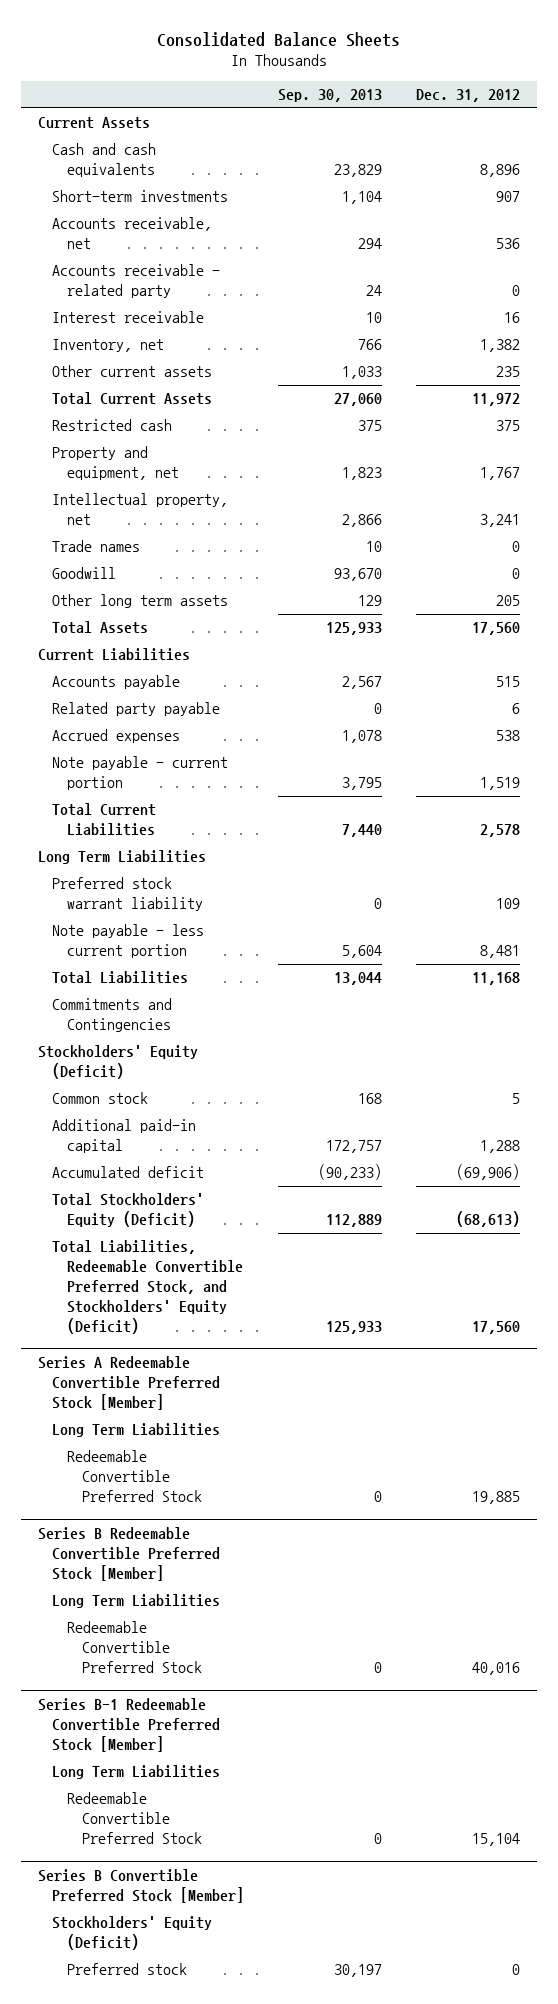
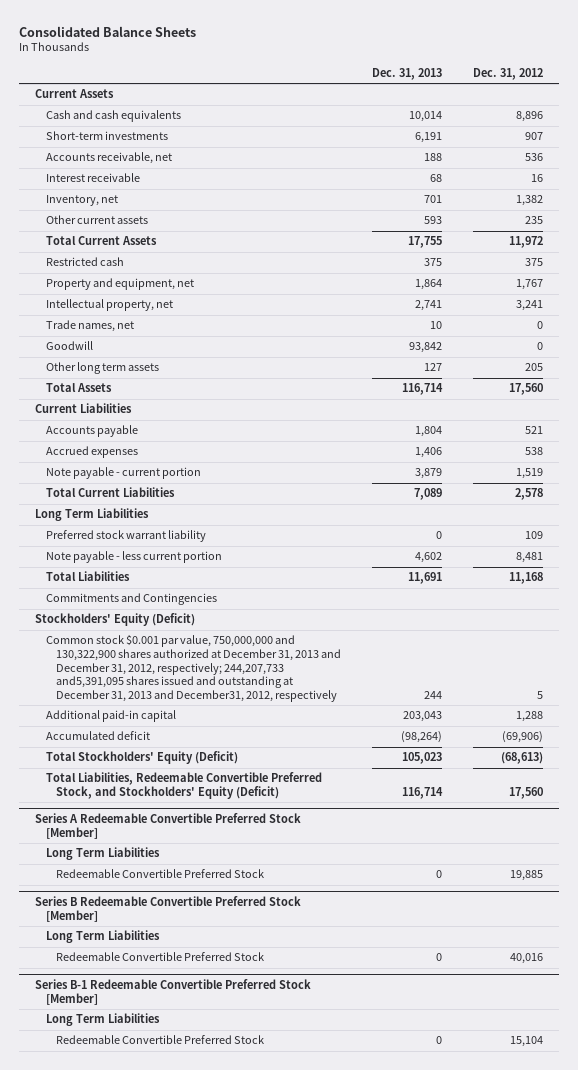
- | Sep. 30, 2013 | Dec. 31, 2012
+ | Dec. 31, 2013 | Dec. 31, 2012
- Accounts receivable - related party | 24 | 0
- Trade names | 10 | 0
+ Trade names, net | 10 | 0
- Accounts payable | 2,567 | 515
- Related party payable | 0 | 6
+ Accounts payable | 1,804 | 521
- Common stock | 168 | 5
+ Common stock $0.001 par value, 750,000,000 and 130,322,900 shares authorized at December 31, 2013 and December 31, 2012, respectively; 244,207,733 and5,391,095 shares issued and outstanding at December 31, 2013 and December31, 2012, respectively | 244 | 5
- Series B Convertible Preferred Stock [Member]
- Stockholders' Equity (Deficit)
- Preferred stock | 30,197 | 0

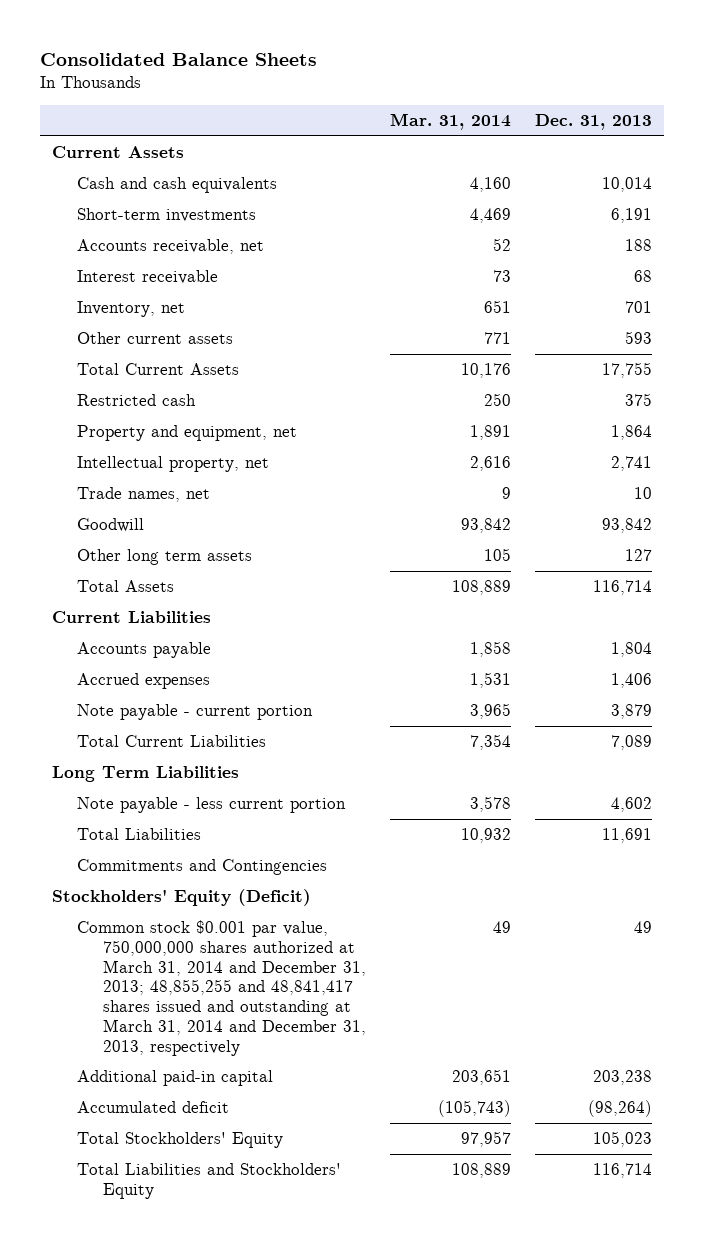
- | Dec. 31, 2013 | Dec. 31, 2012
+ | Mar. 31, 2014 | Dec. 31, 2013
- Preferred stock warrant liability | 0 | 109
- Common stock $0.001 par value, 750,000,000 and 130,322,900 shares authorized at December 31, 2013 and December 31, 2012, respectively; 244,207,733 and5,391,095 shares issued and outstanding at December 31, 2013 and December31, 2012, respectively | 244 | 5
- Additional paid-in capital | 203,043 | 1,288
+ Common stock $0.001 par value, 750,000,000 shares authorized at March 31, 2014 and December 31, 2013; 48,855,255 and 48,841,417 shares issued and outstanding at March 31, 2014 and December 31, 2013, respectively | 49 | 49
+ Additional paid-in capital | 203,651 | 203,238
- Total Stockholders' Equity (Deficit) | 105,023 | (68,613)
- Total Liabilities, Redeemable Convertible Preferred Stock, and Stockholders' Equity (Deficit) | 116,714 | 17,560
- Series A Redeemable Convertible Preferred Stock [Member]
- Long Term Liabilities
- Redeemable Convertible Preferred Stock | 0 | 19,885
- Series B Redeemable Convertible Preferred Stock [Member]
- Long Term Liabilities
- Redeemable Convertible Preferred Stock | 0 | 40,016
- Series B-1 Redeemable Convertible Preferred Stock [Member]
- Long Term Liabilities
- Redeemable Convertible Preferred Stock | 0 | 15,104
+ Total Stockholders' Equity | 97,957 | 105,023
+ Total Liabilities and Stockholders' Equity | 108,889 | 116,714

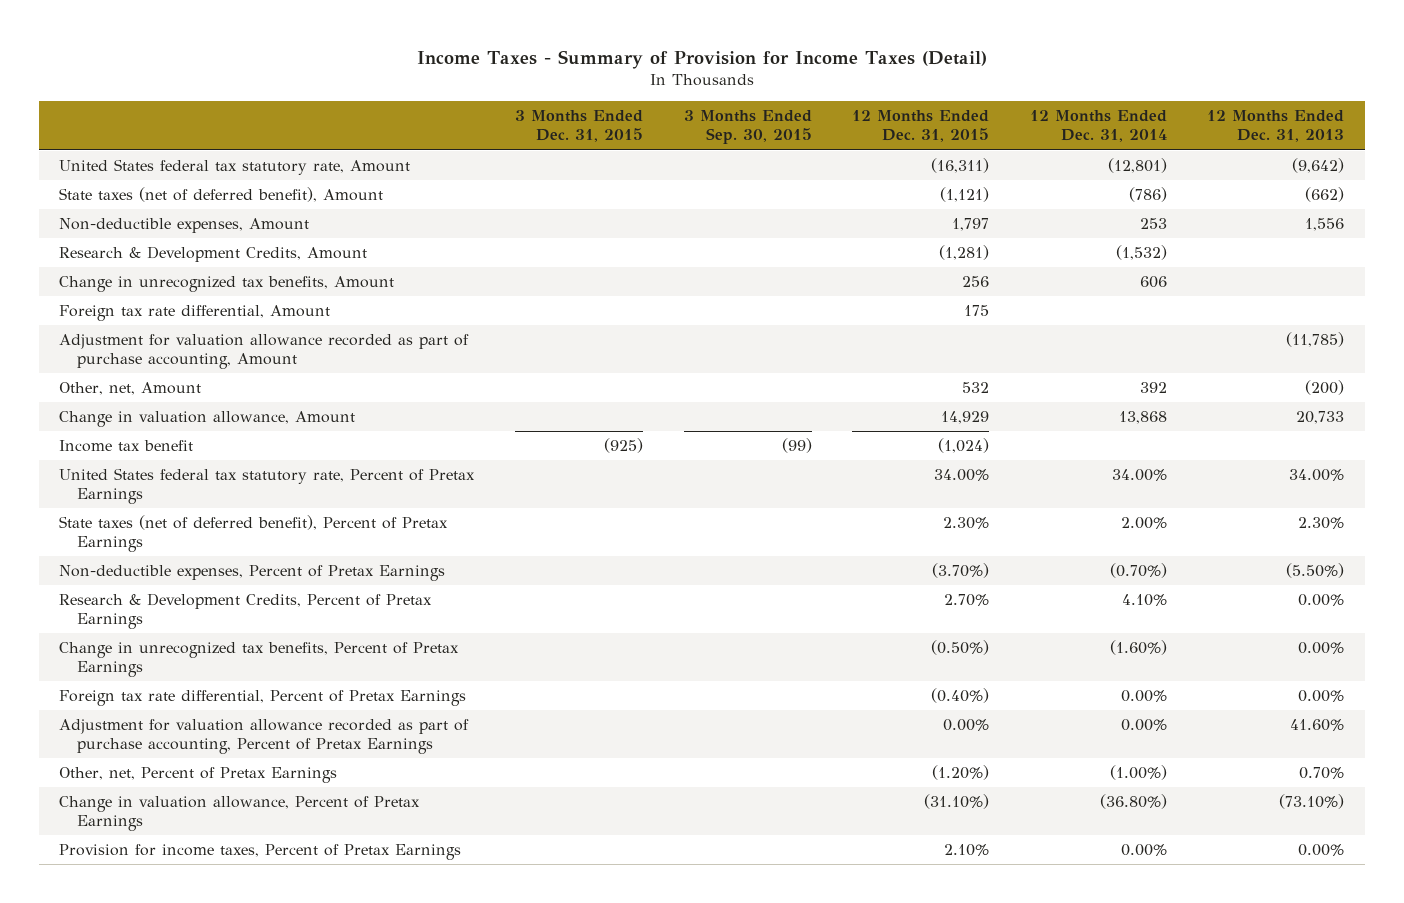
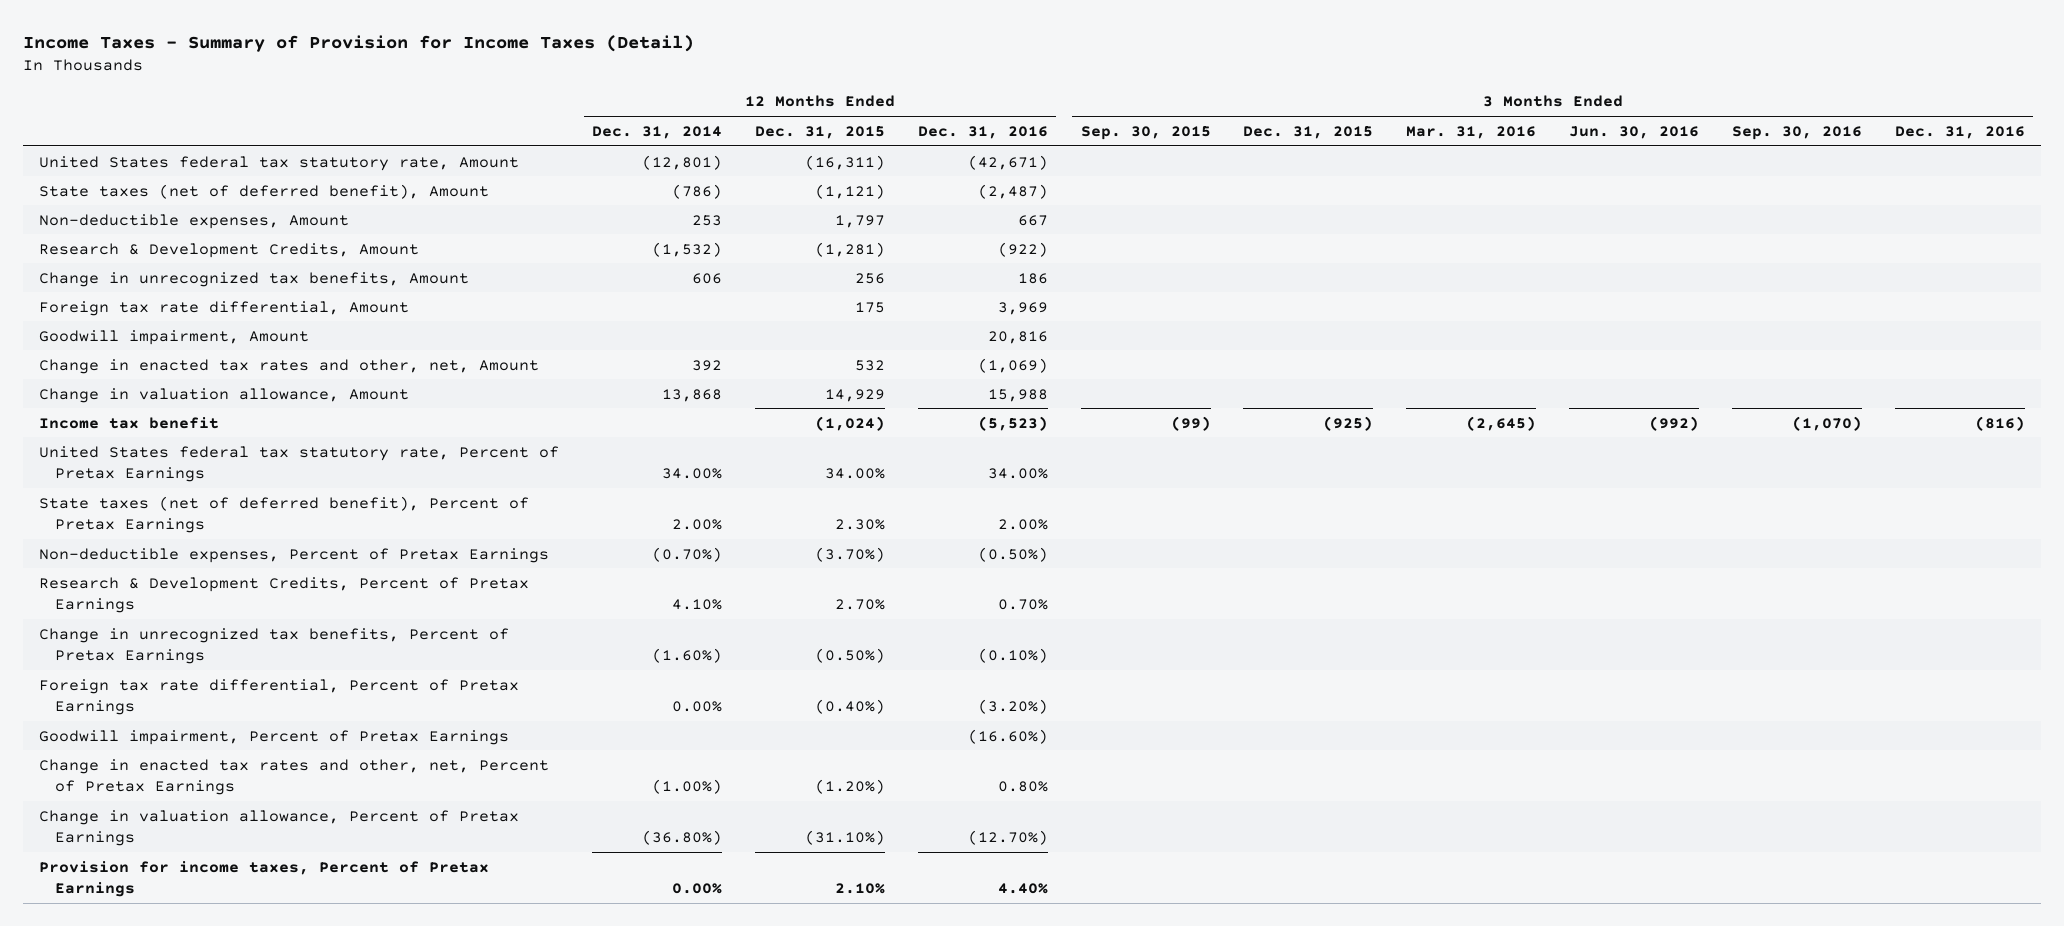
- | 3 Months Ended Dec. 31, 2015 | 3 Months Ended Sep. 30, 2015 | 12 Months Ended Dec. 31, 2015 | 12 Months Ended Dec. 31, 2014 | 12 Months Ended Dec. 31, 2013
+ | 12 Months Ended Dec. 31, 2014 | 12 Months Ended Dec. 31, 2015 | 12 Months Ended Dec. 31, 2016 | 3 Months Ended Sep. 30, 2015 | 3 Months Ended Dec. 31, 2015 | 3 Months Ended Mar. 31, 2016 | 3 Months Ended Jun. 30, 2016 | 3 Months Ended Sep. 30, 2016 | 3 Months Ended Dec. 31, 2016
- Adjustment for valuation allowance recorded as part of purchase accounting, Amount | | | | | (11,785)
- Other, net, Amount | | | 532 | 392 | (200)
+ Goodwill impairment, Amount | | | 20,816 | | | | | |
+ Change in enacted tax rates and other, net, Amount | 392 | 532 | (1,069) | | | | | |
- Adjustment for valuation allowance recorded as part of purchase accounting, Percent of Pretax Earnings | | | 0.00% | 0.00% | 41.60%
- Other, net, Percent of Pretax Earnings | | | (1.20%) | (1.00%) | 0.70%
+ Goodwill impairment, Percent of Pretax Earnings | | | (16.60%) | | | | | |
+ Change in enacted tax rates and other, net, Percent of Pretax Earnings | (1.00%) | (1.20%) | 0.80% | | | | | |

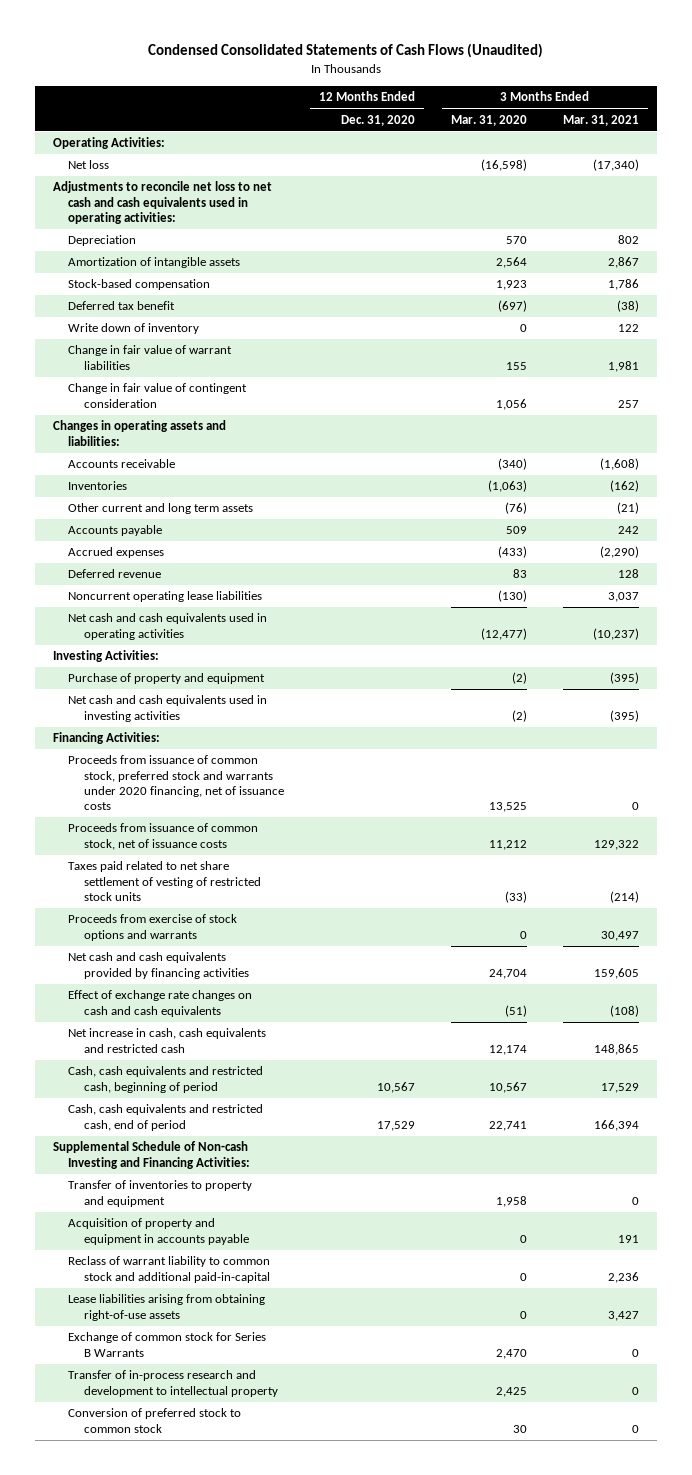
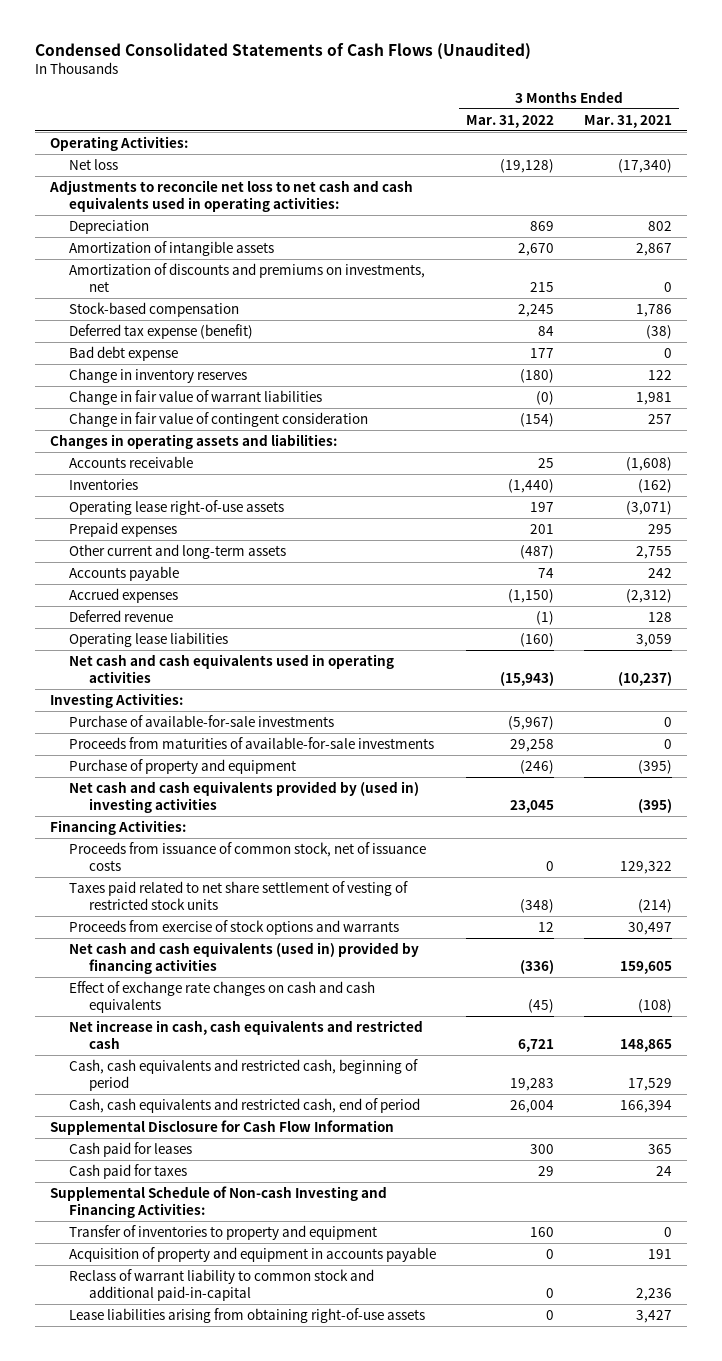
- | 12 Months Ended Dec. 31, 2020 | 3 Months Ended Mar. 31, 2020 | 3 Months Ended Mar. 31, 2021
+ | 3 Months Ended Mar. 31, 2022 | 3 Months Ended Mar. 31, 2021
+ Amortization of discounts and premiums on investments, net | 215 | 0
- Deferred tax benefit | | (697) | (38)
- Write down of inventory | | 0 | 122
+ Deferred tax expense (benefit) | 84 | (38)
+ Bad debt expense | 177 | 0
+ Change in inventory reserves | (180) | 122
- Other current and long term assets | | (76) | (21)
+ Operating lease right-of-use assets | 197 | (3,071)
+ Prepaid expenses | 201 | 295
+ Other current and long-term assets | (487) | 2,755
- Accrued expenses | | (433) | (2,290)
+ Accrued expenses | (1,150) | (2,312)
- Noncurrent operating lease liabilities | | (130) | 3,037
+ Operating lease liabilities | (160) | 3,059
+ Purchase of available-for-sale investments | (5,967) | 0
+ Proceeds from maturities of available-for-sale investments | 29,258 | 0
- Net cash and cash equivalents used in investing activities | | (2) | (395)
+ Net cash and cash equivalents provided by (used in) investing activities | 23,045 | (395)
- Proceeds from issuance of common stock, preferred stock and warrants under 2020 financing, net of issuance costs | | 13,525 | 0
- Net cash and cash equivalents provided by financing activities | | 24,704 | 159,605
+ Net cash and cash equivalents (used in) provided by financing activities | (336) | 159,605
+ Supplemental Disclosure for Cash Flow Information
+ Cash paid for leases | 300 | 365
+ Cash paid for taxes | 29 | 24
- Exchange of common stock for Series B Warrants | | 2,470 | 0
- Transfer of in-process research and development to intellectual property | | 2,425 | 0
- Conversion of preferred stock to common stock | | 30 | 0

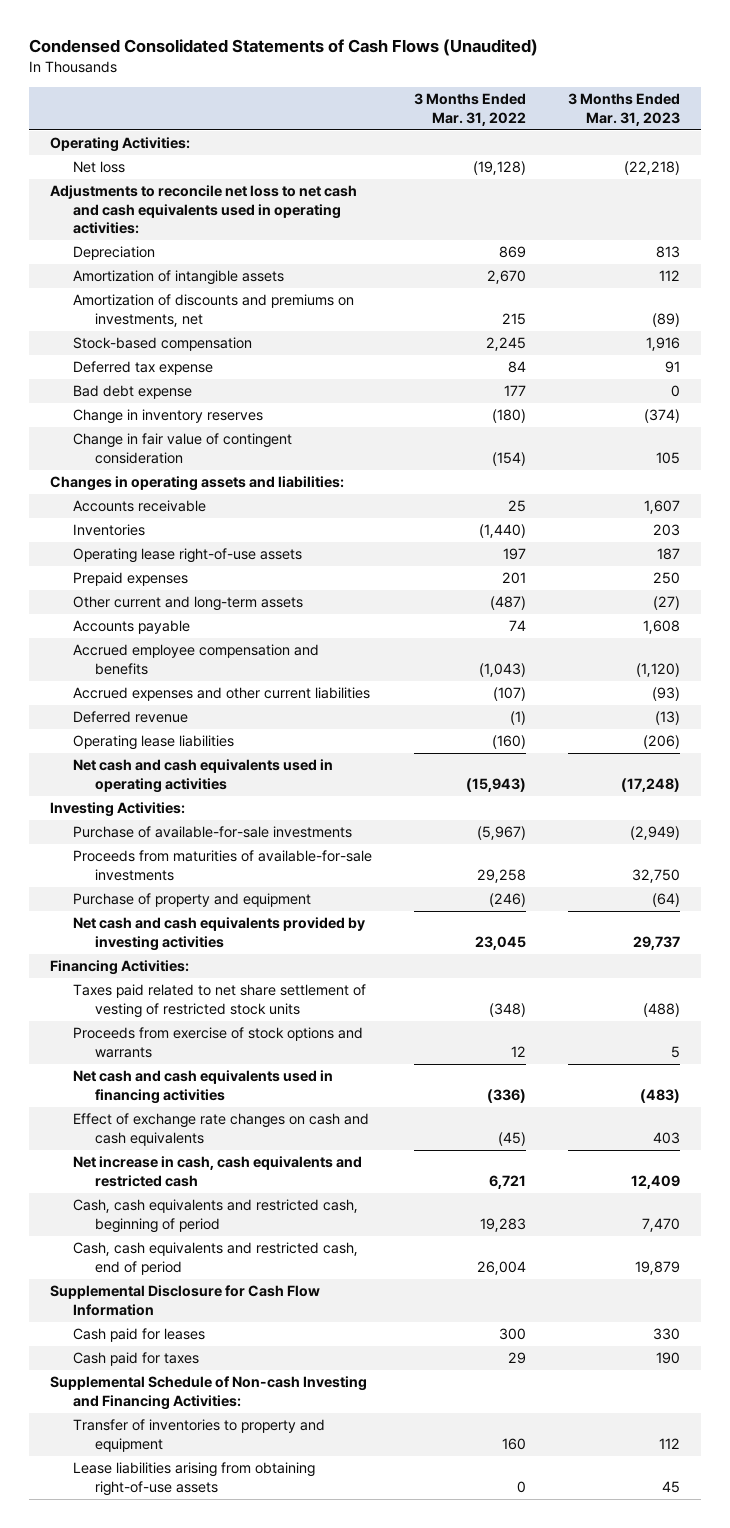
- | 3 Months Ended Mar. 31, 2022 | 3 Months Ended Mar. 31, 2021
+ | 3 Months Ended Mar. 31, 2022 | 3 Months Ended Mar. 31, 2023
- Deferred tax expense (benefit) | 84 | (38)
+ Deferred tax expense | 84 | 91
- Change in fair value of warrant liabilities | (0) | 1,981
- Accrued expenses | (1,150) | (2,312)
+ Accrued employee compensation and benefits | (1,043) | (1,120)
+ Accrued expenses and other current liabilities | (107) | (93)
- Net cash and cash equivalents provided by (used in) investing activities | 23,045 | (395)
+ Net cash and cash equivalents provided by investing activities | 23,045 | 29,737
- Proceeds from issuance of common stock, net of issuance costs | 0 | 129,322
- Net cash and cash equivalents (used in) provided by financing activities | (336) | 159,605
+ Net cash and cash equivalents used in financing activities | (336) | (483)
- Acquisition of property and equipment in accounts payable | 0 | 191
- Reclass of warrant liability to common stock and additional paid-in-capital | 0 | 2,236

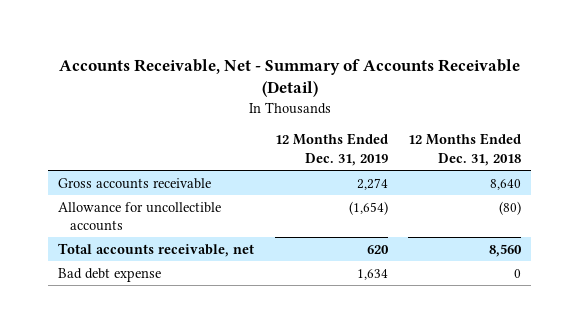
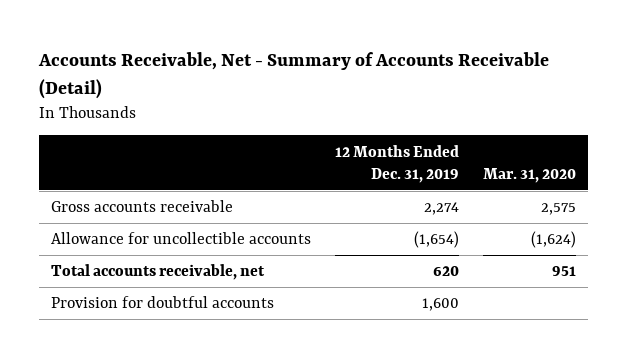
- | 12 Months Ended Dec. 31, 2019 | 12 Months Ended Dec. 31, 2018
+ | 12 Months Ended Dec. 31, 2019 | Mar. 31, 2020
- Bad debt expense | 1,634 | 0
+ Provision for doubtful accounts | 1,600 |

